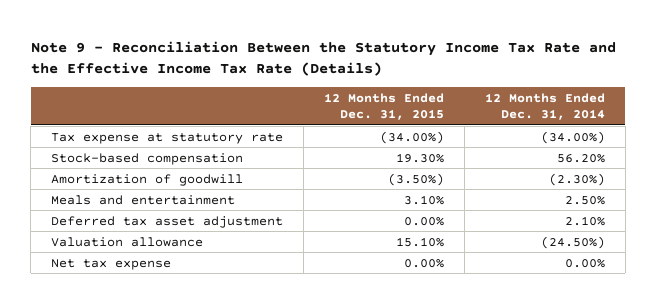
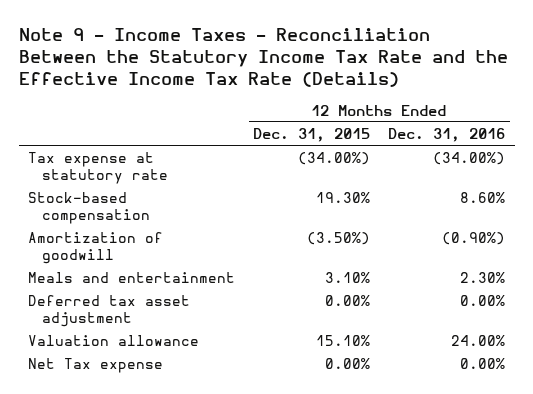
- Note 9 - Reconciliation Between the Statutory Income Tax Rate and the Effective Income Tax Rate (Details)
+ Note 9 - Income Taxes - Reconciliation Between the Statutory Income Tax Rate and the Effective Income Tax Rate (Details)
- | 12 Months Ended Dec. 31, 2015 | 12 Months Ended Dec. 31, 2014
+ | 12 Months Ended Dec. 31, 2015 | 12 Months Ended Dec. 31, 2016
- Net tax expense | 0.00% | 0.00%
+ Net Tax expense | 0.00% | 0.00%

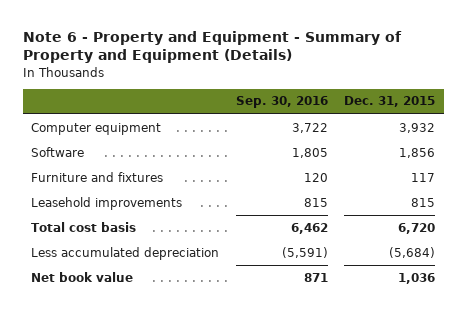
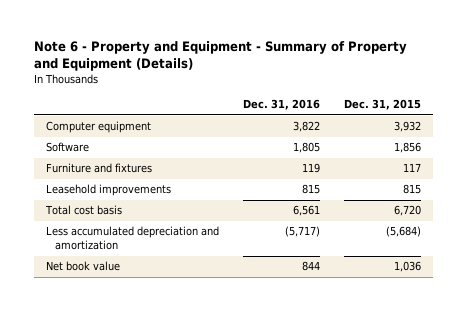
- | Sep. 30, 2016 | Dec. 31, 2015
+ | Dec. 31, 2016 | Dec. 31, 2015
- Less accumulated depreciation | (5,591) | (5,684)
+ Less accumulated depreciation and amortization | (5,717) | (5,684)

